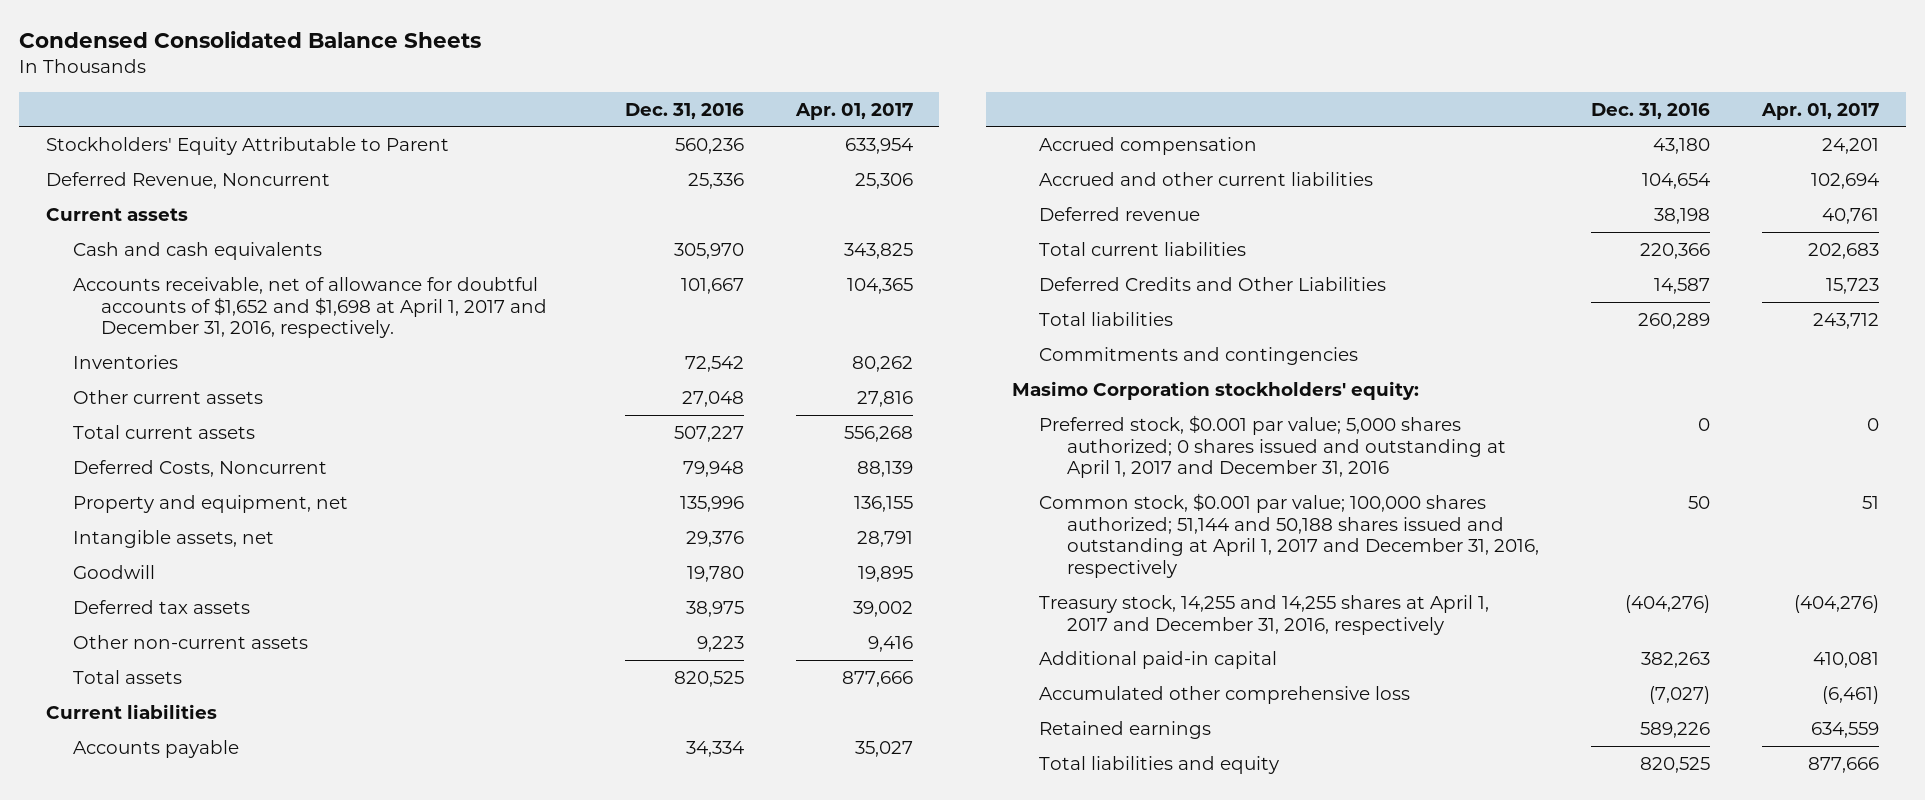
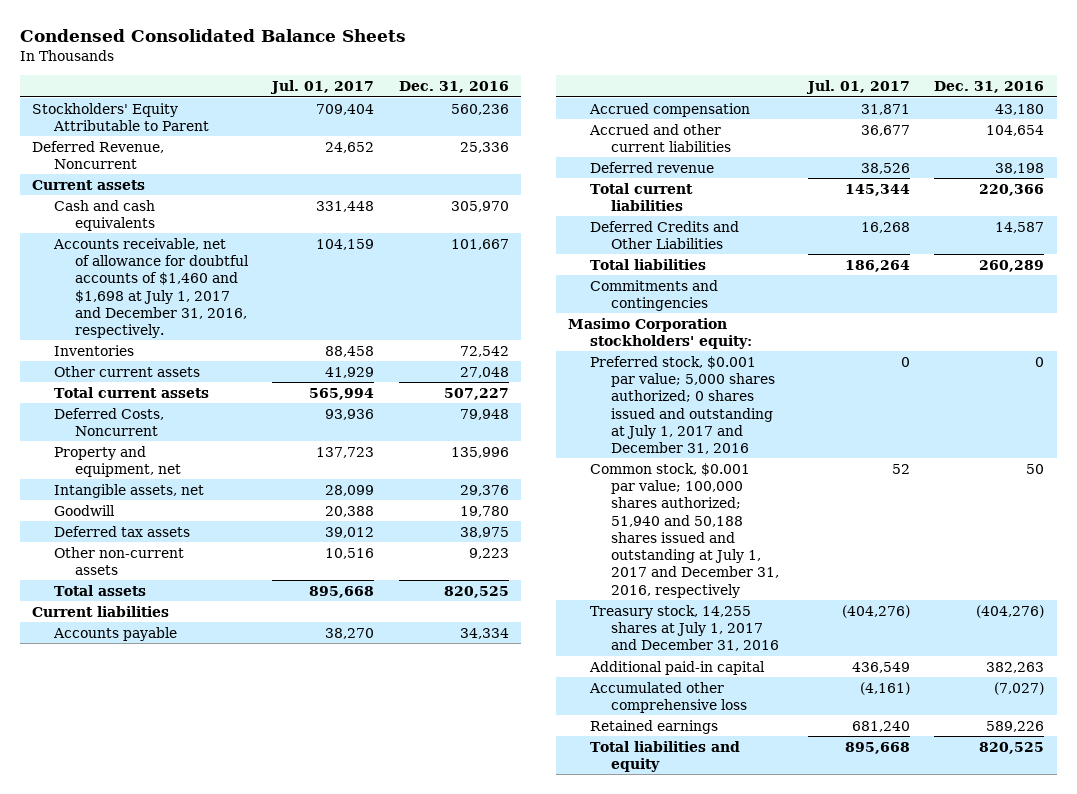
- | Dec. 31, 2016 | Apr. 01, 2017
+ | Jul. 01, 2017 | Dec. 31, 2016
- Accounts receivable, net of allowance for doubtful accounts of $1,652 and $1,698 at April 1, 2017 and December 31, 2016, respectively. | 101,667 | 104,365
+ Accounts receivable, net of allowance for doubtful accounts of $1,460 and $1,698 at July 1, 2017 and December 31, 2016, respectively. | 104,159 | 101,667
- Preferred stock, $0.001 par value; 5,000 shares authorized; 0 shares issued and outstanding at April 1, 2017 and December 31, 2016 | 0 | 0
- Common stock, $0.001 par value; 100,000 shares authorized; 51,144 and 50,188 shares issued and outstanding at April 1, 2017 and December 31, 2016, respectively | 50 | 51
- Treasury stock, 14,255 and 14,255 shares at April 1, 2017 and December 31, 2016, respectively | (404,276) | (404,276)
+ Preferred stock, $0.001 par value; 5,000 shares authorized; 0 shares issued and outstanding at July 1, 2017 and December 31, 2016 | 0 | 0
+ Common stock, $0.001 par value; 100,000 shares authorized; 51,940 and 50,188 shares issued and outstanding at July 1, 2017 and December 31, 2016, respectively | 52 | 50
+ Treasury stock, 14,255 shares at July 1, 2017 and December 31, 2016 | (404,276) | (404,276)

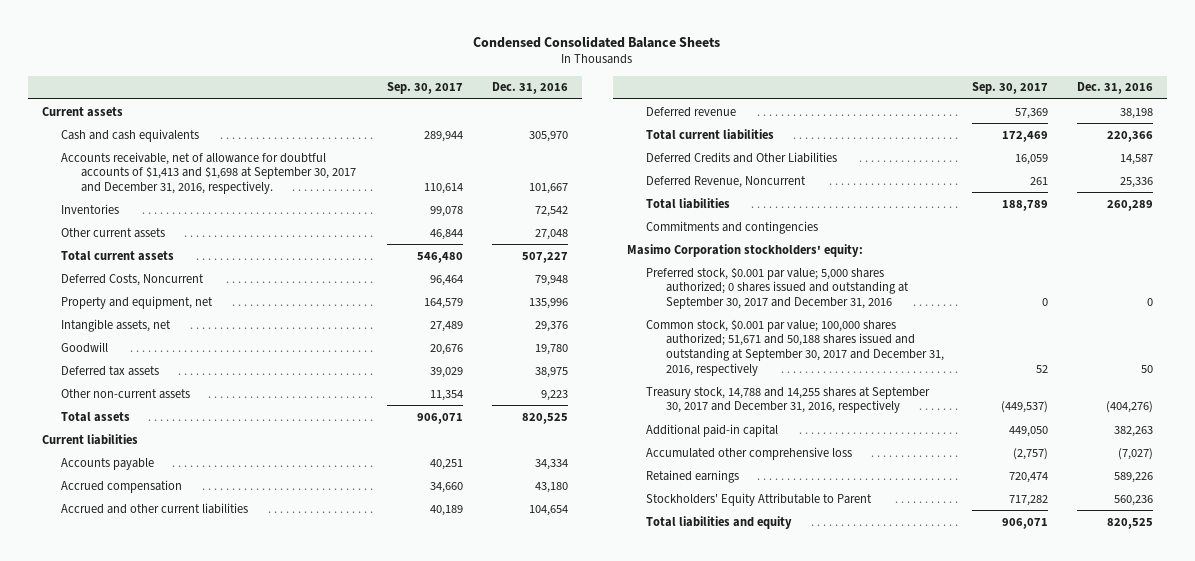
- | Jul. 01, 2017 | Dec. 31, 2016
+ | Sep. 30, 2017 | Dec. 31, 2016
- Accounts receivable, net of allowance for doubtful accounts of $1,460 and $1,698 at July 1, 2017 and December 31, 2016, respectively. | 104,159 | 101,667
+ Accounts receivable, net of allowance for doubtful accounts of $1,413 and $1,698 at September 30, 2017 and December 31, 2016, respectively. | 110,614 | 101,667
moved down: Deferred Revenue, Noncurrent | 261 | 25,336
- Preferred stock, $0.001 par value; 5,000 shares authorized; 0 shares issued and outstanding at July 1, 2017 and December 31, 2016 | 0 | 0
- Common stock, $0.001 par value; 100,000 shares authorized; 51,940 and 50,188 shares issued and outstanding at July 1, 2017 and December 31, 2016, respectively | 52 | 50
- Treasury stock, 14,255 shares at July 1, 2017 and December 31, 2016 | (404,276) | (404,276)
+ Preferred stock, $0.001 par value; 5,000 shares authorized; 0 shares issued and outstanding at September 30, 2017 and December 31, 2016 | 0 | 0
+ Common stock, $0.001 par value; 100,000 shares authorized; 51,671 and 50,188 shares issued and outstanding at September 30, 2017 and December 31, 2016, respectively | 52 | 50
+ Treasury stock, 14,788 and 14,255 shares at September 30, 2017 and December 31, 2016, respectively | (449,537) | (404,276)
moved down: Stockholders' Equity Attributable to Parent | 717,282 | 560,236

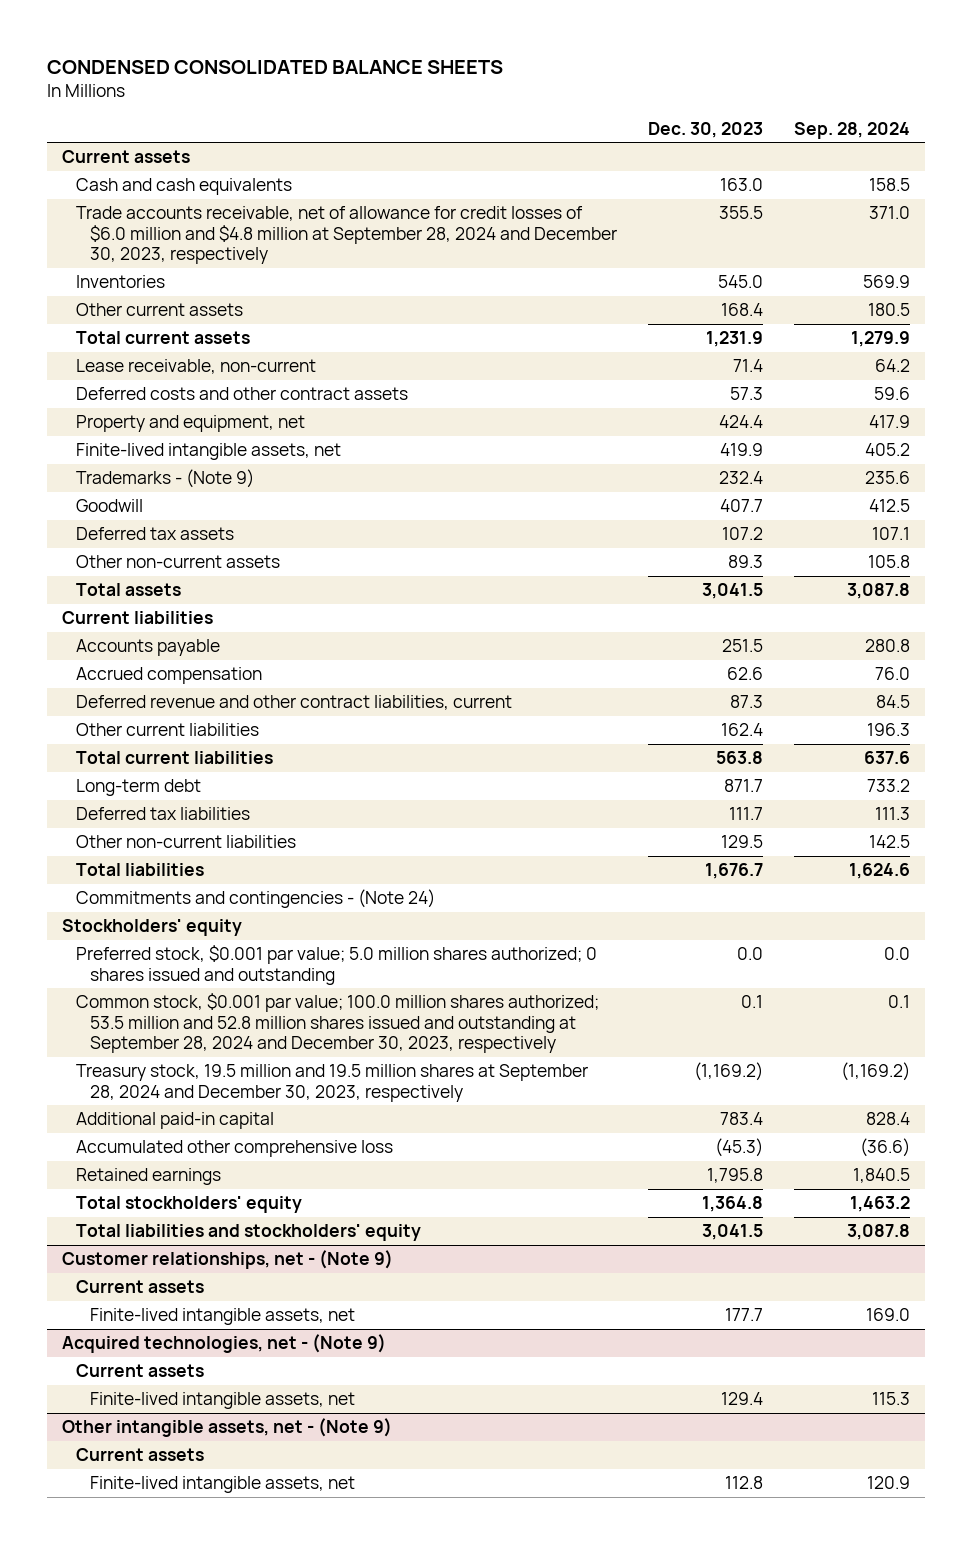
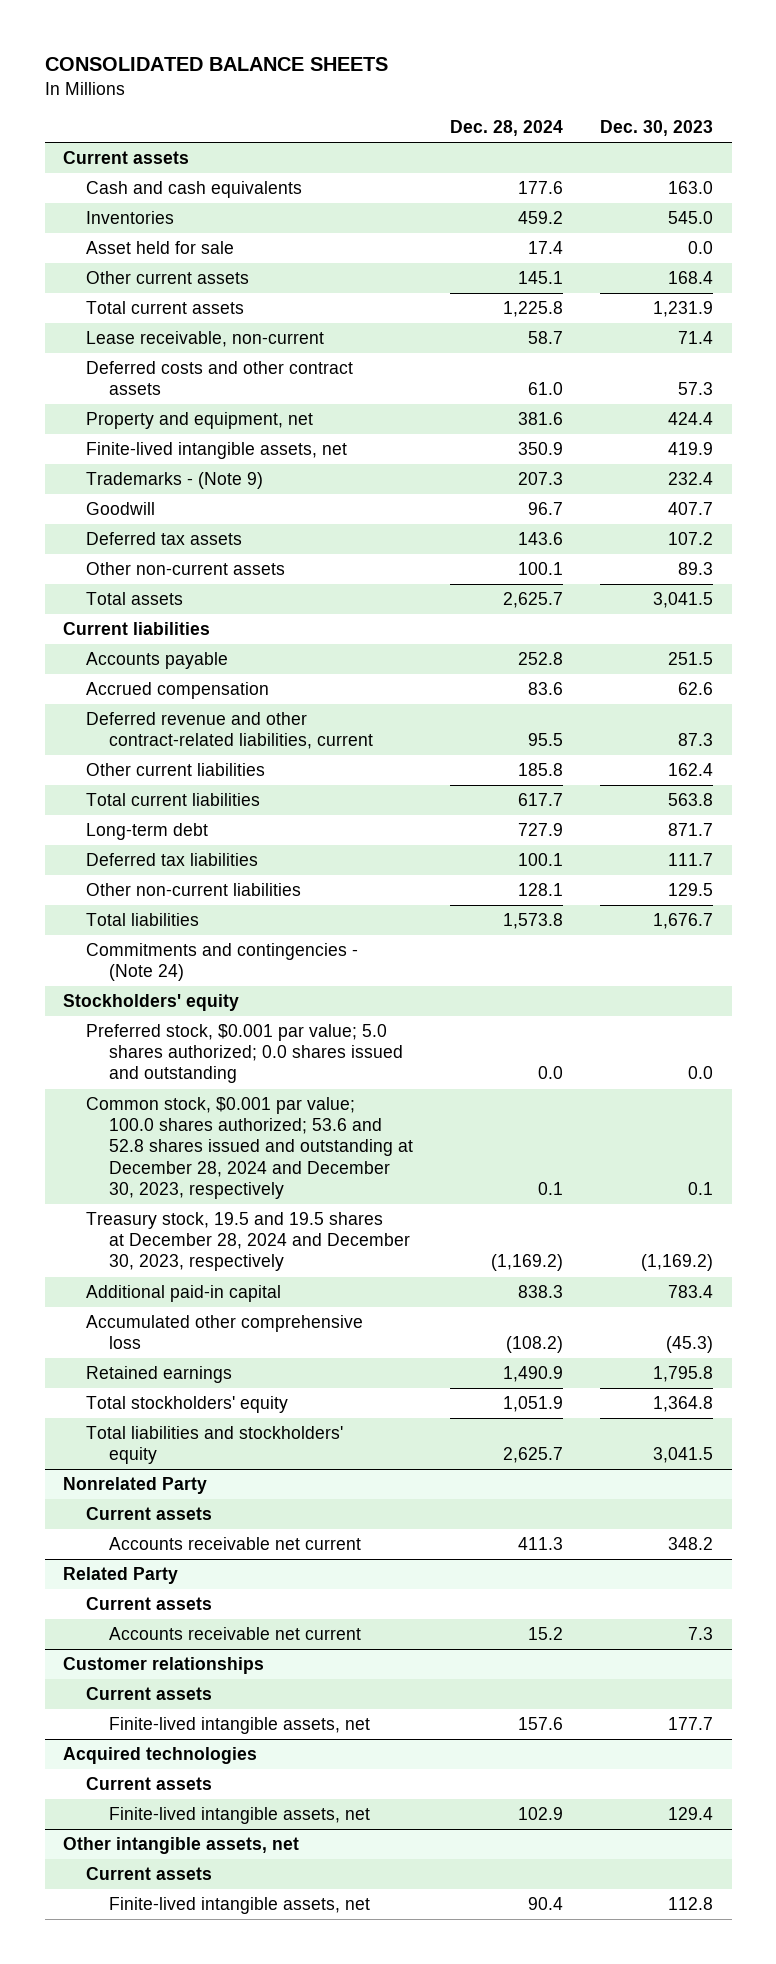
- CONDENSED CONSOLIDATED BALANCE SHEETS
+ CONSOLIDATED BALANCE SHEETS
- | Dec. 30, 2023 | Sep. 28, 2024
+ | Dec. 28, 2024 | Dec. 30, 2023
- Trade accounts receivable, net of allowance for credit losses of $6.0 million and $4.8 million at September 28, 2024 and December 30, 2023, respectively | 355.5 | 371.0
+ Asset held for sale | 17.4 | 0.0
- Deferred revenue and other contract liabilities, current | 87.3 | 84.5
+ Deferred revenue and other contract-related liabilities, current | 95.5 | 87.3
- Preferred stock, $0.001 par value; 5.0 million shares authorized; 0 shares issued and outstanding | 0.0 | 0.0
- Common stock, $0.001 par value; 100.0 million shares authorized; 53.5 million and 52.8 million shares issued and outstanding at September 28, 2024 and December 30, 2023, respectively | 0.1 | 0.1
- Treasury stock, 19.5 million and 19.5 million shares at September 28, 2024 and December 30, 2023, respectively | (1,169.2) | (1,169.2)
+ Preferred stock, $0.001 par value; 5.0 shares authorized; 0.0 shares issued and outstanding | 0.0 | 0.0
+ Common stock, $0.001 par value; 100.0 shares authorized; 53.6 and 52.8 shares issued and outstanding at December 28, 2024 and December 30, 2023, respectively | 0.1 | 0.1
+ Treasury stock, 19.5 and 19.5 shares at December 28, 2024 and December 30, 2023, respectively | (1,169.2) | (1,169.2)
- Customer relationships, net - (Note 9)
+ Nonrelated Party
+ Accounts receivable net current | 411.3 | 348.2
+ Related Party
+ Current assets
+ Accounts receivable net current | 15.2 | 7.3
+ Customer relationships
+ Current assets
- Acquired technologies, net - (Note 9)
+ Acquired technologies
- Other intangible assets, net - (Note 9)
+ Other intangible assets, net

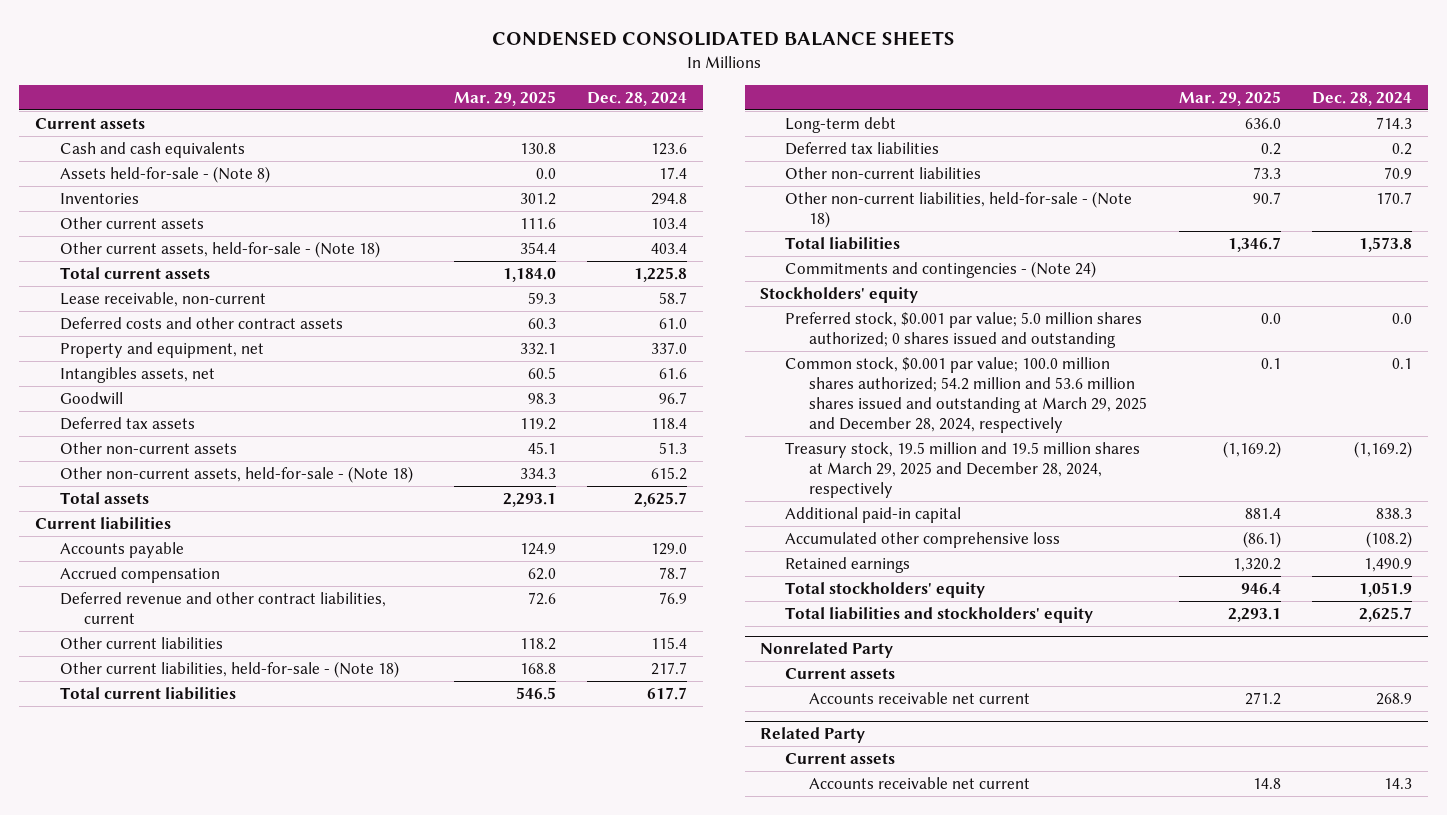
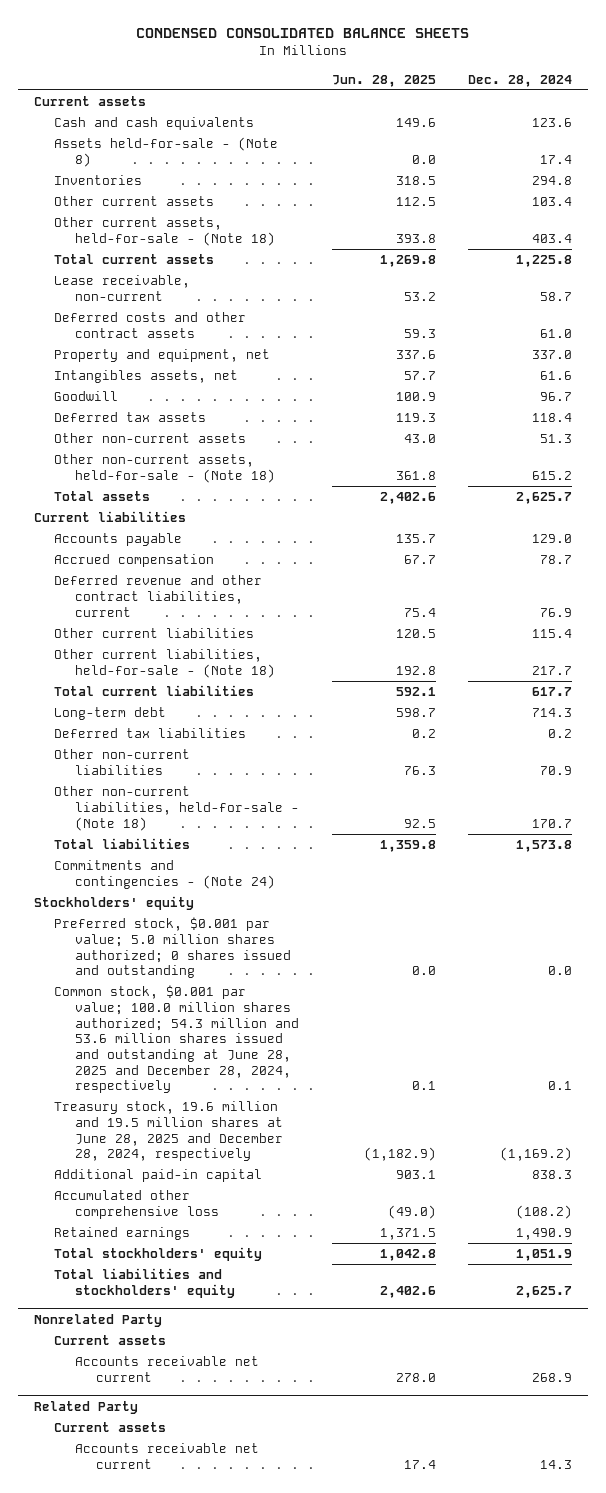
- | Mar. 29, 2025 | Dec. 28, 2024
+ | Jun. 28, 2025 | Dec. 28, 2024
- Common stock, $0.001 par value; 100.0 million shares authorized; 54.2 million and 53.6 million shares issued and outstanding at March 29, 2025 and December 28, 2024, respectively | 0.1 | 0.1
- Treasury stock, 19.5 million and 19.5 million shares at March 29, 2025 and December 28, 2024, respectively | (1,169.2) | (1,169.2)
+ Common stock, $0.001 par value; 100.0 million shares authorized; 54.3 million and 53.6 million shares issued and outstanding at June 28, 2025 and December 28, 2024, respectively | 0.1 | 0.1
+ Treasury stock, 19.6 million and 19.5 million shares at June 28, 2025 and December 28, 2024, respectively | (1,182.9) | (1,169.2)

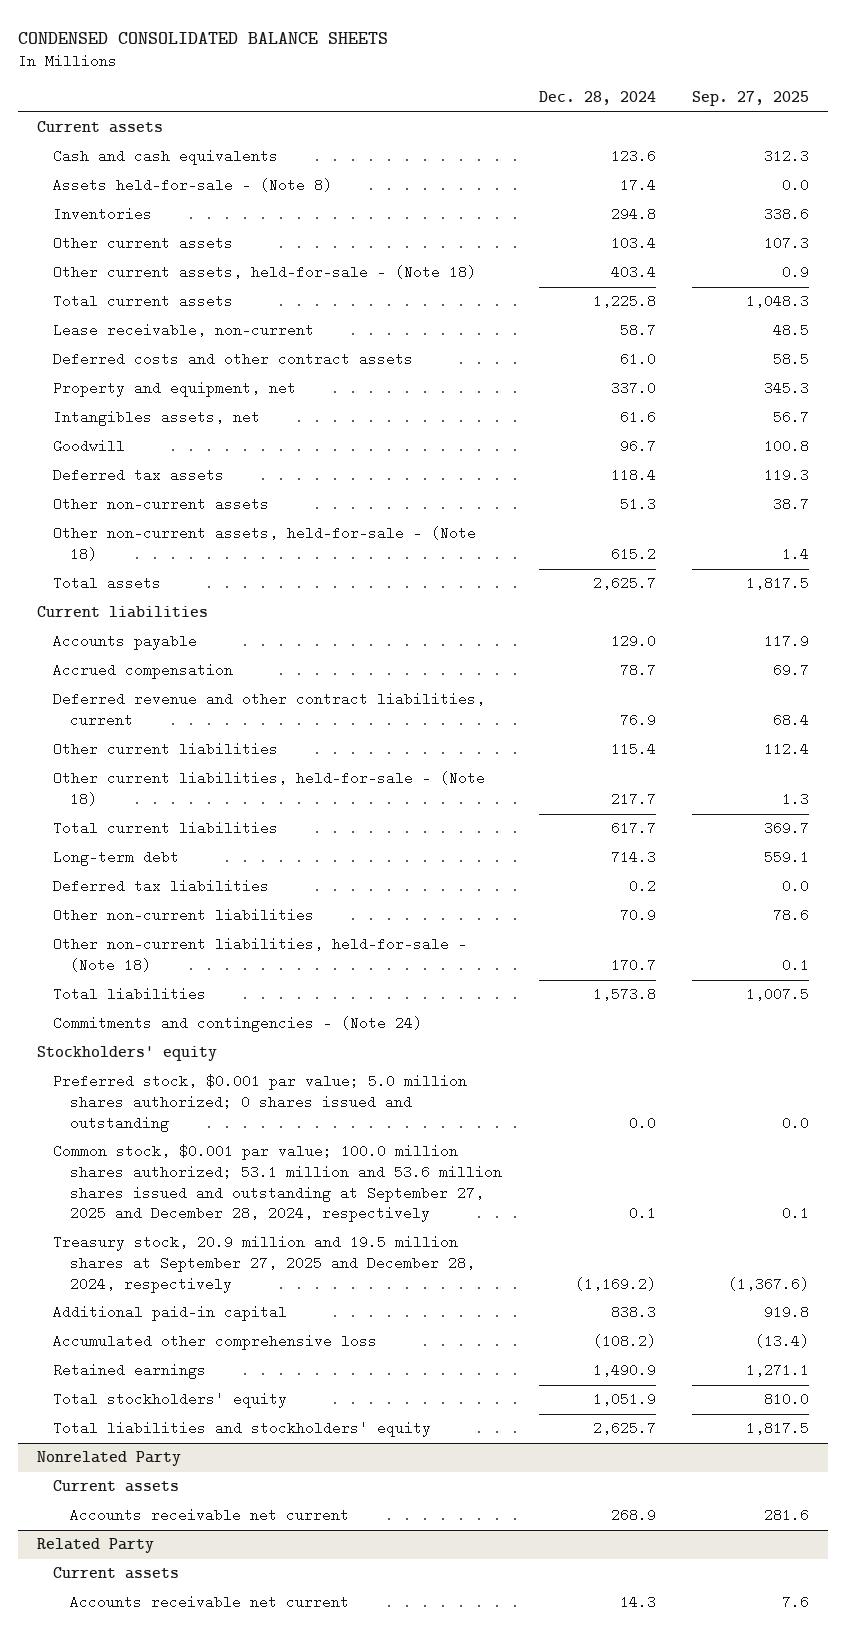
- | Jun. 28, 2025 | Dec. 28, 2024
+ | Dec. 28, 2024 | Sep. 27, 2025
- Common stock, $0.001 par value; 100.0 million shares authorized; 54.3 million and 53.6 million shares issued and outstanding at June 28, 2025 and December 28, 2024, respectively | 0.1 | 0.1
- Treasury stock, 19.6 million and 19.5 million shares at June 28, 2025 and December 28, 2024, respectively | (1,182.9) | (1,169.2)
+ Common stock, $0.001 par value; 100.0 million shares authorized; 53.1 million and 53.6 million shares issued and outstanding at September 27, 2025 and December 28, 2024, respectively | 0.1 | 0.1
+ Treasury stock, 20.9 million and 19.5 million shares at September 27, 2025 and December 28, 2024, respectively | (1,169.2) | (1,367.6)

